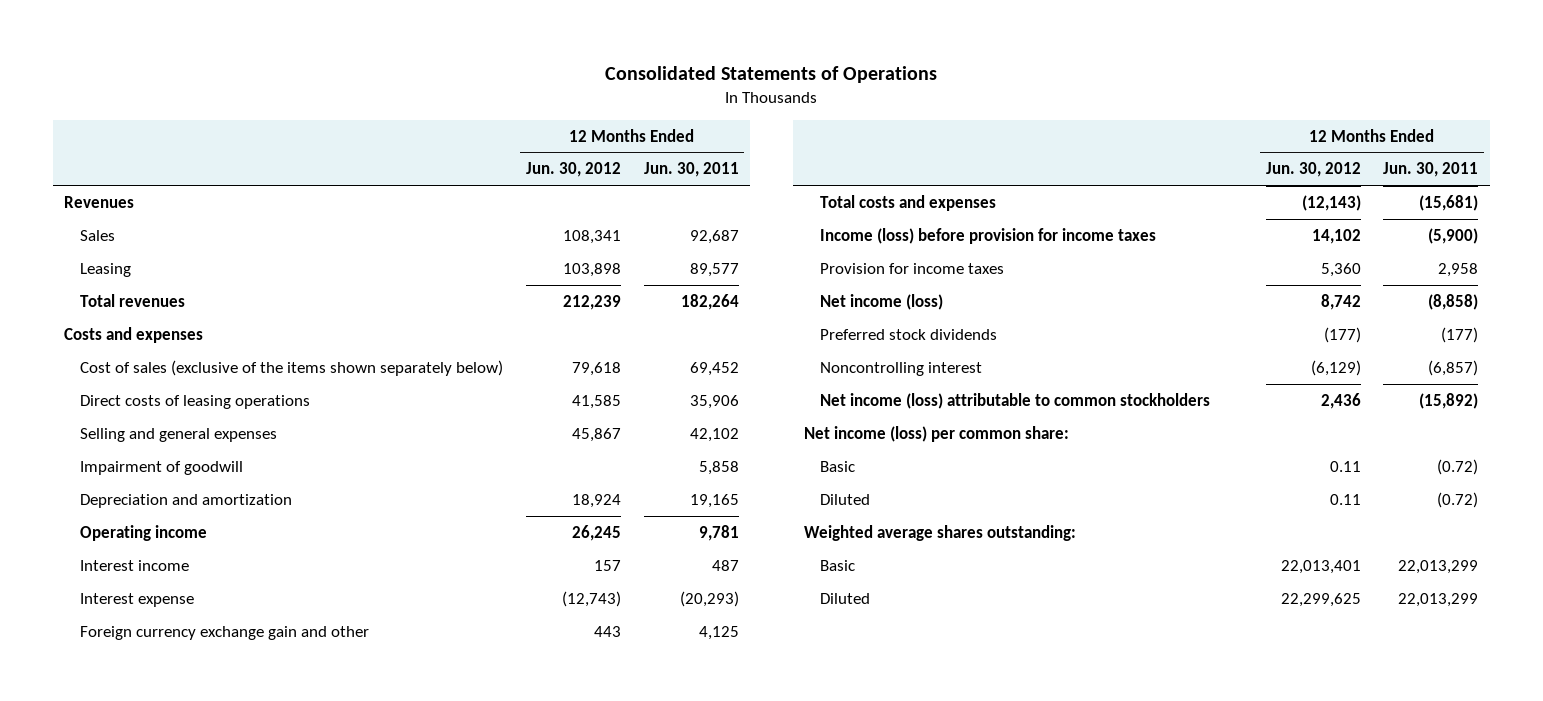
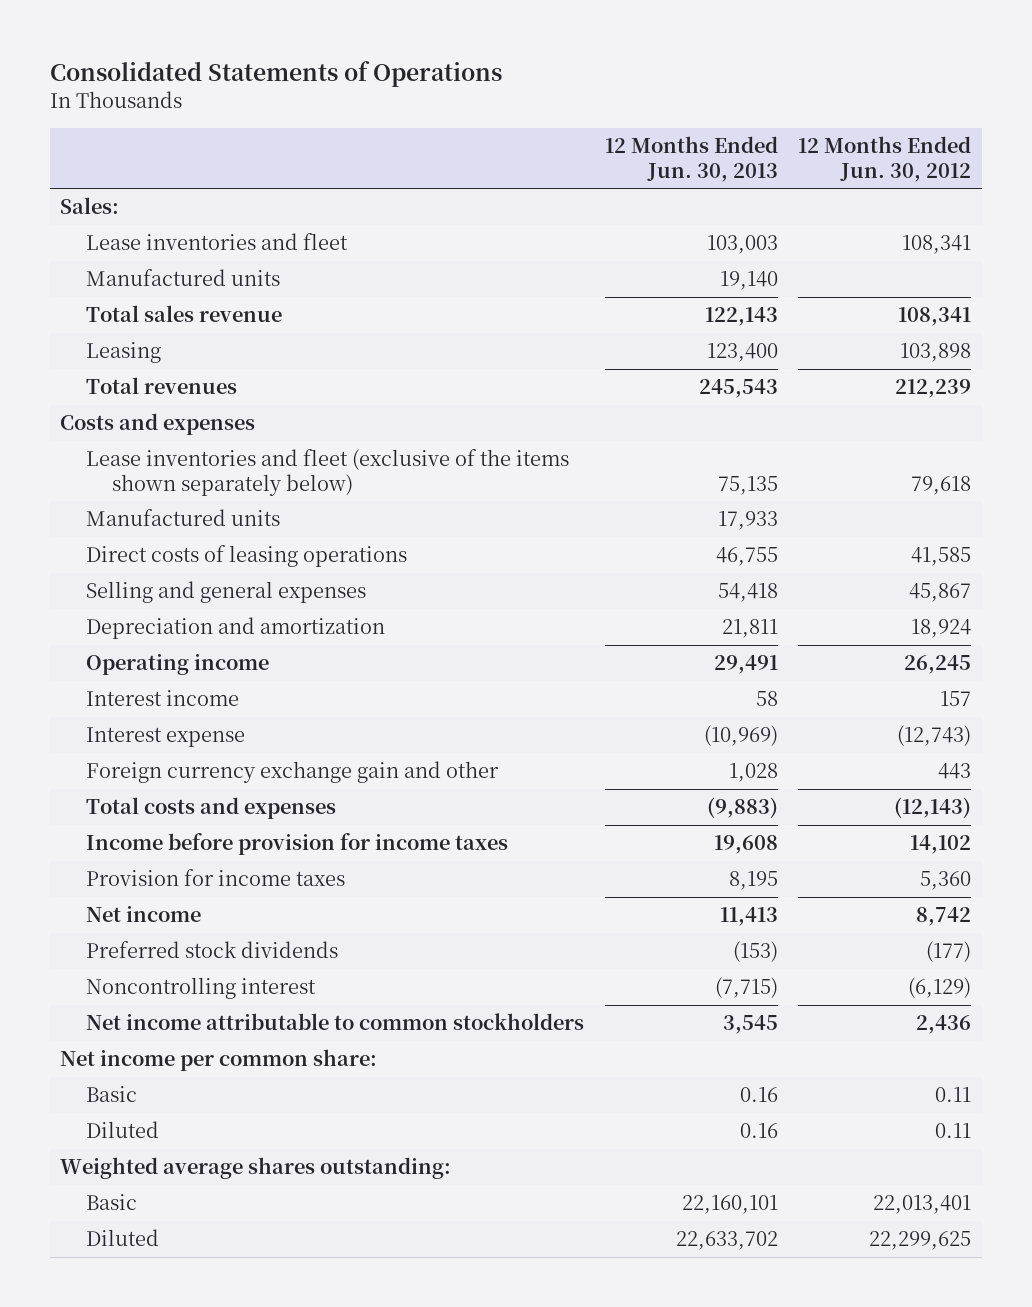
- | 12 Months Ended Jun. 30, 2012 | 12 Months Ended Jun. 30, 2011
+ | 12 Months Ended Jun. 30, 2013 | 12 Months Ended Jun. 30, 2012
- Revenues
- Sales | 108,341 | 92,687
+ Sales:
+ Lease inventories and fleet | 103,003 | 108,341
+ Manufactured units | 19,140 |
+ Total sales revenue | 122,143 | 108,341
- Cost of sales (exclusive of the items shown separately below) | 79,618 | 69,452
+ Lease inventories and fleet (exclusive of the items shown separately below) | 75,135 | 79,618
+ Manufactured units | 17,933 |
- Impairment of goodwill | | 5,858
- Income (loss) before provision for income taxes | 14,102 | (5,900)
+ Income before provision for income taxes | 19,608 | 14,102
- Net income (loss) | 8,742 | (8,858)
+ Net income | 11,413 | 8,742
- Net income (loss) attributable to common stockholders | 2,436 | (15,892)
- Net income (loss) per common share:
+ Net income attributable to common stockholders | 3,545 | 2,436
+ Net income per common share:

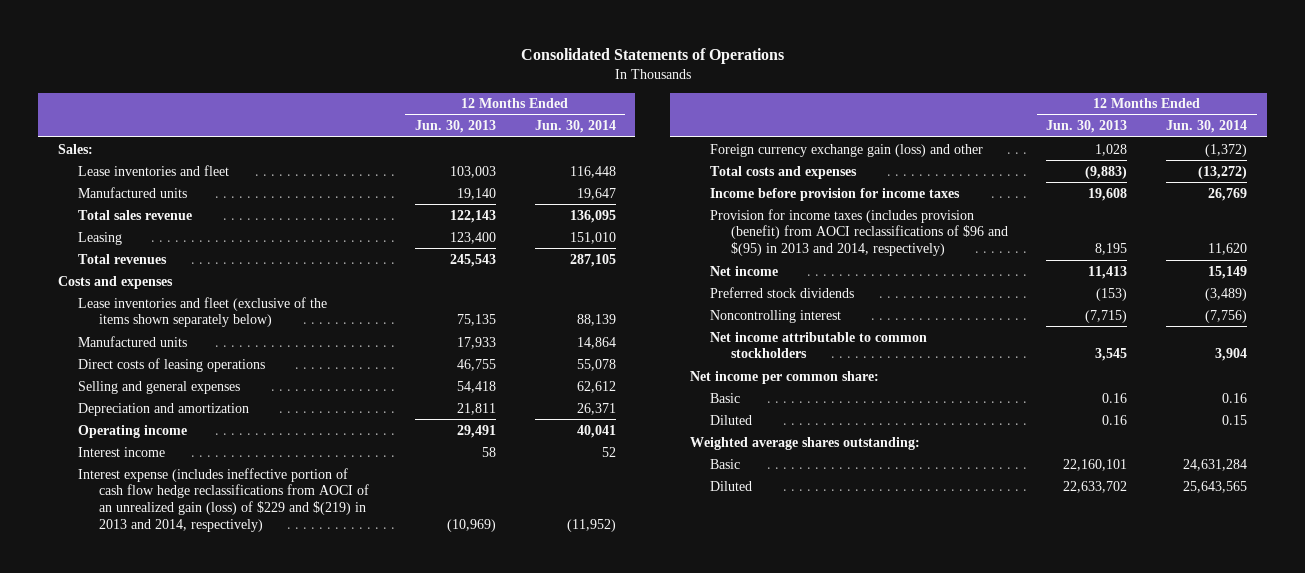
- | 12 Months Ended Jun. 30, 2013 | 12 Months Ended Jun. 30, 2012
+ | 12 Months Ended Jun. 30, 2013 | 12 Months Ended Jun. 30, 2014
- Interest expense | (10,969) | (12,743)
- Foreign currency exchange gain and other | 1,028 | 443
+ Interest expense (includes ineffective portion of cash flow hedge reclassifications from AOCI of an unrealized gain (loss) of $229 and $(219) in 2013 and 2014, respectively) | (10,969) | (11,952)
+ Foreign currency exchange gain (loss) and other | 1,028 | (1,372)
- Provision for income taxes | 8,195 | 5,360
+ Provision for income taxes (includes provision (benefit) from AOCI reclassifications of $96 and $(95) in 2013 and 2014, respectively) | 8,195 | 11,620

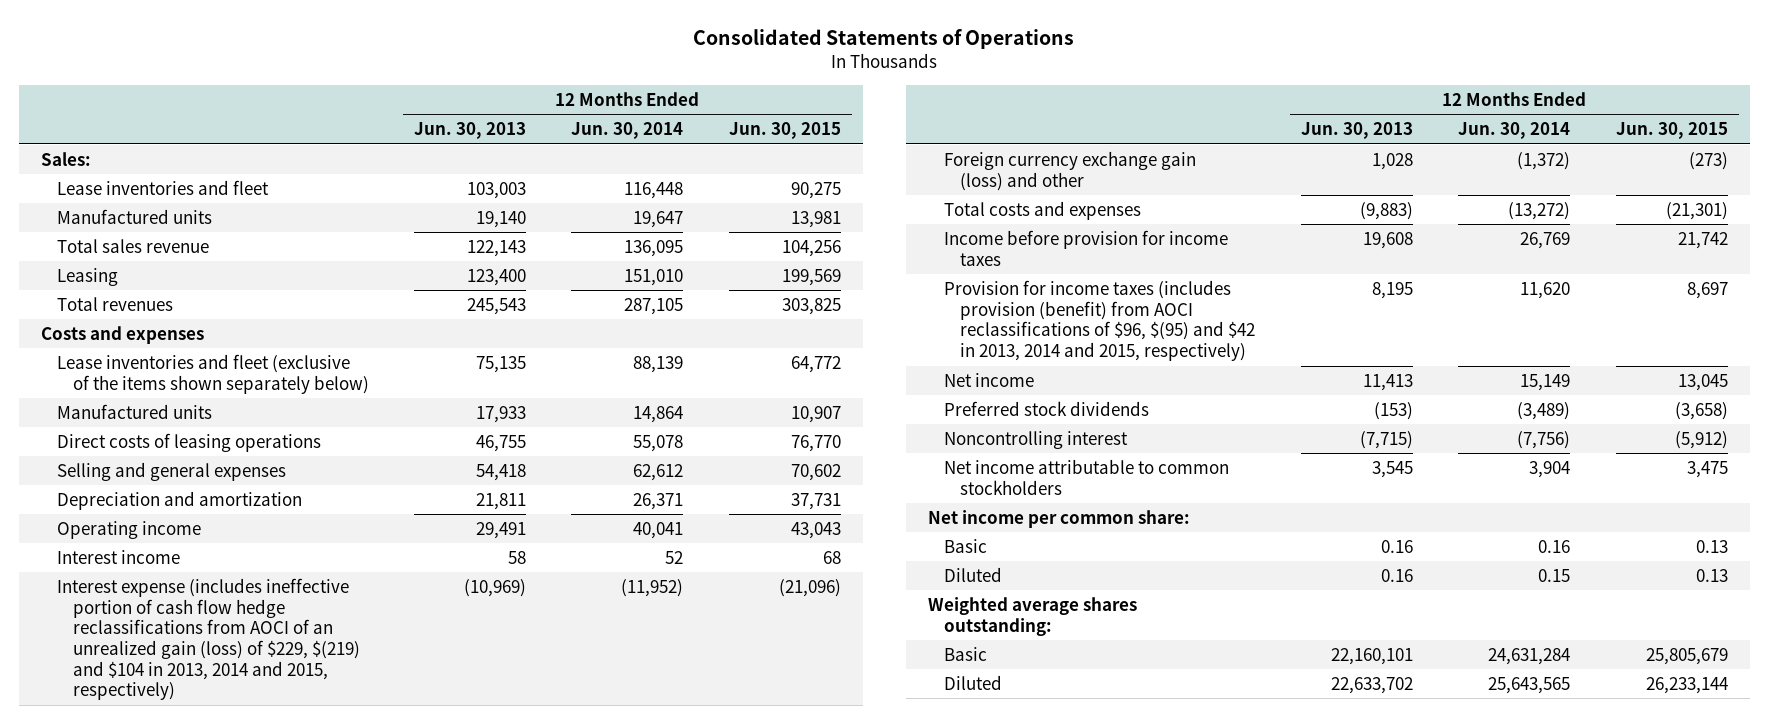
- | 12 Months Ended Jun. 30, 2013 | 12 Months Ended Jun. 30, 2014
+ | 12 Months Ended Jun. 30, 2013 | 12 Months Ended Jun. 30, 2014 | 12 Months Ended Jun. 30, 2015
- Interest expense (includes ineffective portion of cash flow hedge reclassifications from AOCI of an unrealized gain (loss) of $229 and $(219) in 2013 and 2014, respectively) | (10,969) | (11,952)
+ Interest expense (includes ineffective portion of cash flow hedge reclassifications from AOCI of an unrealized gain (loss) of $229, $(219) and $104 in 2013, 2014 and 2015, respectively) | (10,969) | (11,952) | (21,096)
- Provision for income taxes (includes provision (benefit) from AOCI reclassifications of $96 and $(95) in 2013 and 2014, respectively) | 8,195 | 11,620
+ Provision for income taxes (includes provision (benefit) from AOCI reclassifications of $96, $(95) and $42 in 2013, 2014 and 2015, respectively) | 8,195 | 11,620 | 8,697

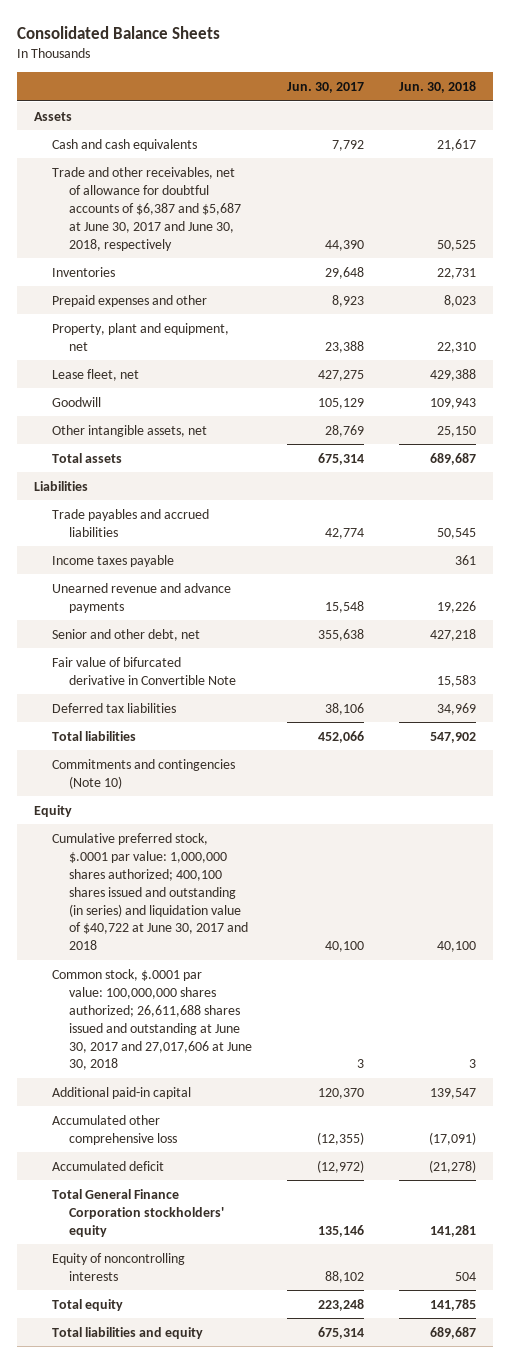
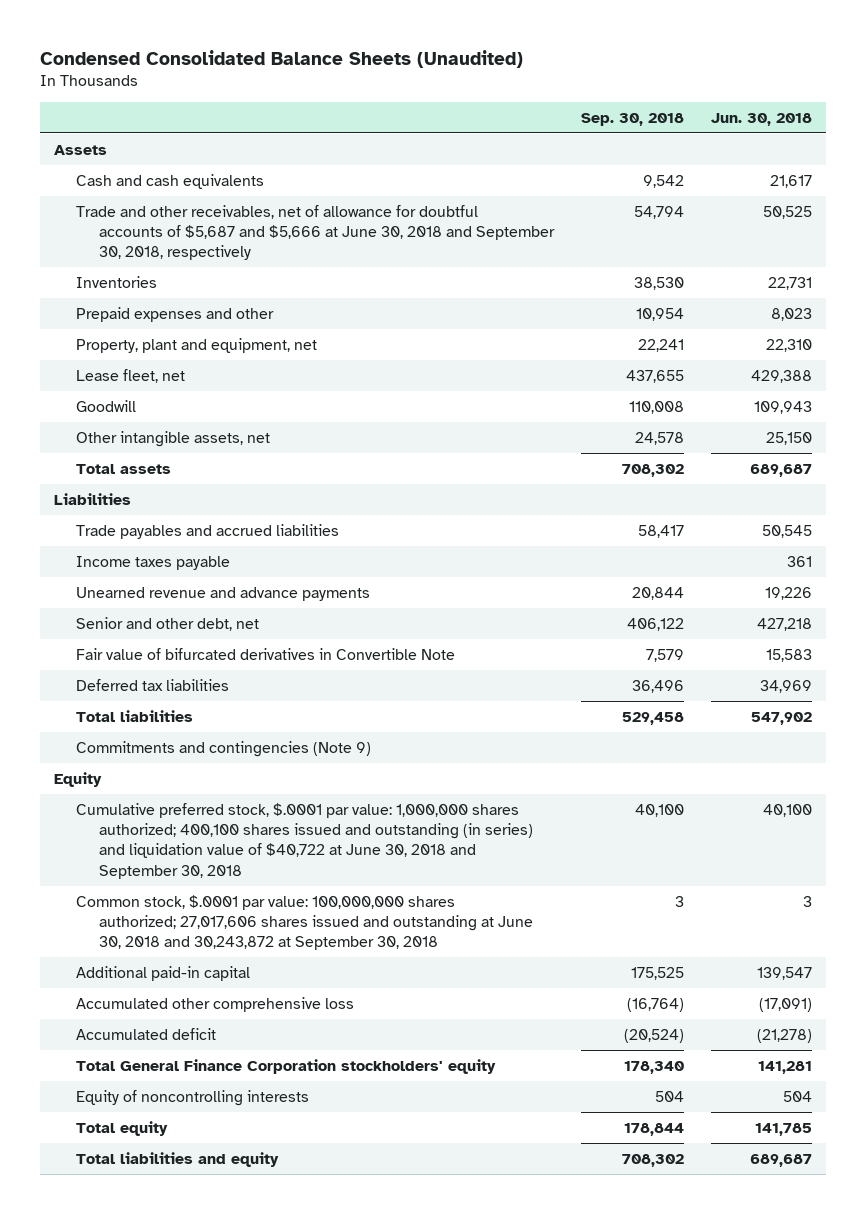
- Consolidated Balance Sheets
+ Condensed Consolidated Balance Sheets (Unaudited)
- | Jun. 30, 2017 | Jun. 30, 2018
+ | Sep. 30, 2018 | Jun. 30, 2018
- Trade and other receivables, net of allowance for doubtful accounts of $6,387 and $5,687 at June 30, 2017 and June 30, 2018, respectively | 44,390 | 50,525
+ Trade and other receivables, net of allowance for doubtful accounts of $5,687 and $5,666 at June 30, 2018 and September 30, 2018, respectively | 54,794 | 50,525
- Fair value of bifurcated derivative in Convertible Note | | 15,583
+ Fair value of bifurcated derivatives in Convertible Note | 7,579 | 15,583
- Commitments and contingencies (Note 10)
+ Commitments and contingencies (Note 9)
- Cumulative preferred stock, $.0001 par value: 1,000,000 shares authorized; 400,100 shares issued and outstanding (in series) and liquidation value of $40,722 at June 30, 2017 and 2018 | 40,100 | 40,100
- Common stock, $.0001 par value: 100,000,000 shares authorized; 26,611,688 shares issued and outstanding at June 30, 2017 and 27,017,606 at June 30, 2018 | 3 | 3
+ Cumulative preferred stock, $.0001 par value: 1,000,000 shares authorized; 400,100 shares issued and outstanding (in series) and liquidation value of $40,722 at June 30, 2018 and September 30, 2018 | 40,100 | 40,100
+ Common stock, $.0001 par value: 100,000,000 shares authorized; 27,017,606 shares issued and outstanding at June 30, 2018 and 30,243,872 at September 30, 2018 | 3 | 3

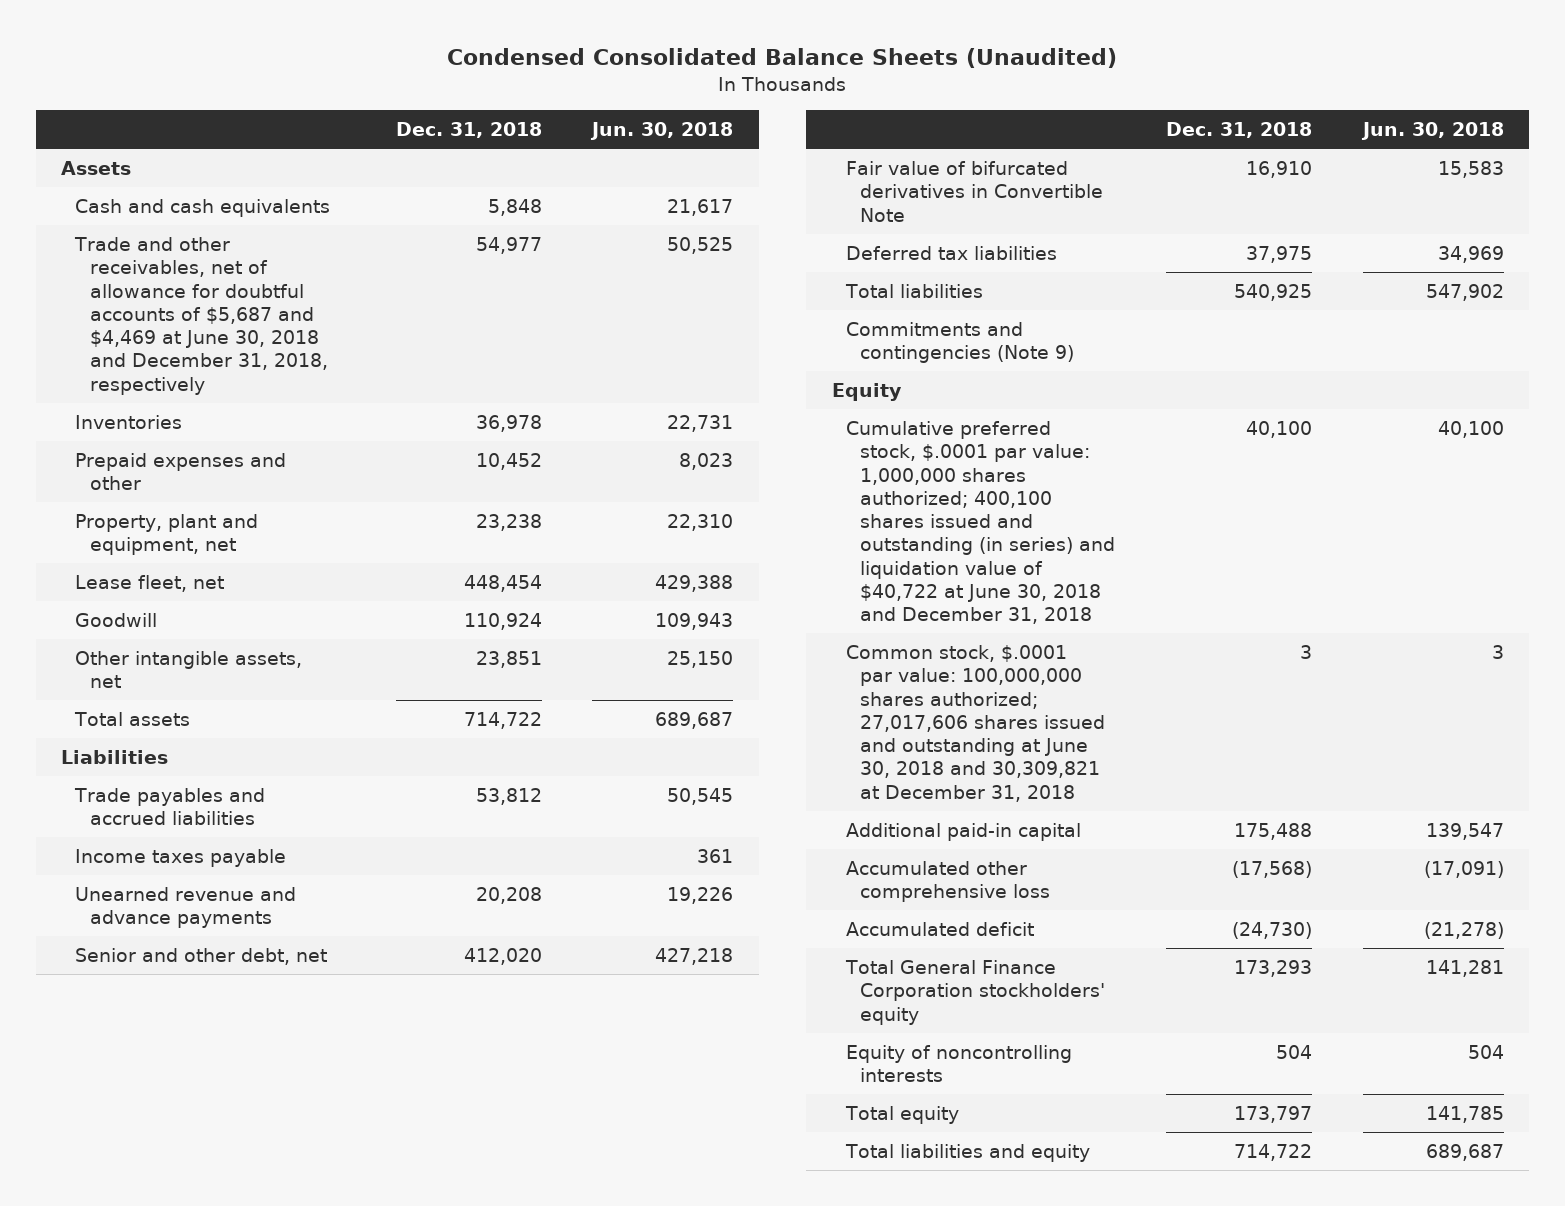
- | Sep. 30, 2018 | Jun. 30, 2018
+ | Dec. 31, 2018 | Jun. 30, 2018
- Trade and other receivables, net of allowance for doubtful accounts of $5,687 and $5,666 at June 30, 2018 and September 30, 2018, respectively | 54,794 | 50,525
+ Trade and other receivables, net of allowance for doubtful accounts of $5,687 and $4,469 at June 30, 2018 and December 31, 2018, respectively | 54,977 | 50,525
- Cumulative preferred stock, $.0001 par value: 1,000,000 shares authorized; 400,100 shares issued and outstanding (in series) and liquidation value of $40,722 at June 30, 2018 and September 30, 2018 | 40,100 | 40,100
- Common stock, $.0001 par value: 100,000,000 shares authorized; 27,017,606 shares issued and outstanding at June 30, 2018 and 30,243,872 at September 30, 2018 | 3 | 3
+ Cumulative preferred stock, $.0001 par value: 1,000,000 shares authorized; 400,100 shares issued and outstanding (in series) and liquidation value of $40,722 at June 30, 2018 and December 31, 2018 | 40,100 | 40,100
+ Common stock, $.0001 par value: 100,000,000 shares authorized; 27,017,606 shares issued and outstanding at June 30, 2018 and 30,309,821 at December 31, 2018 | 3 | 3

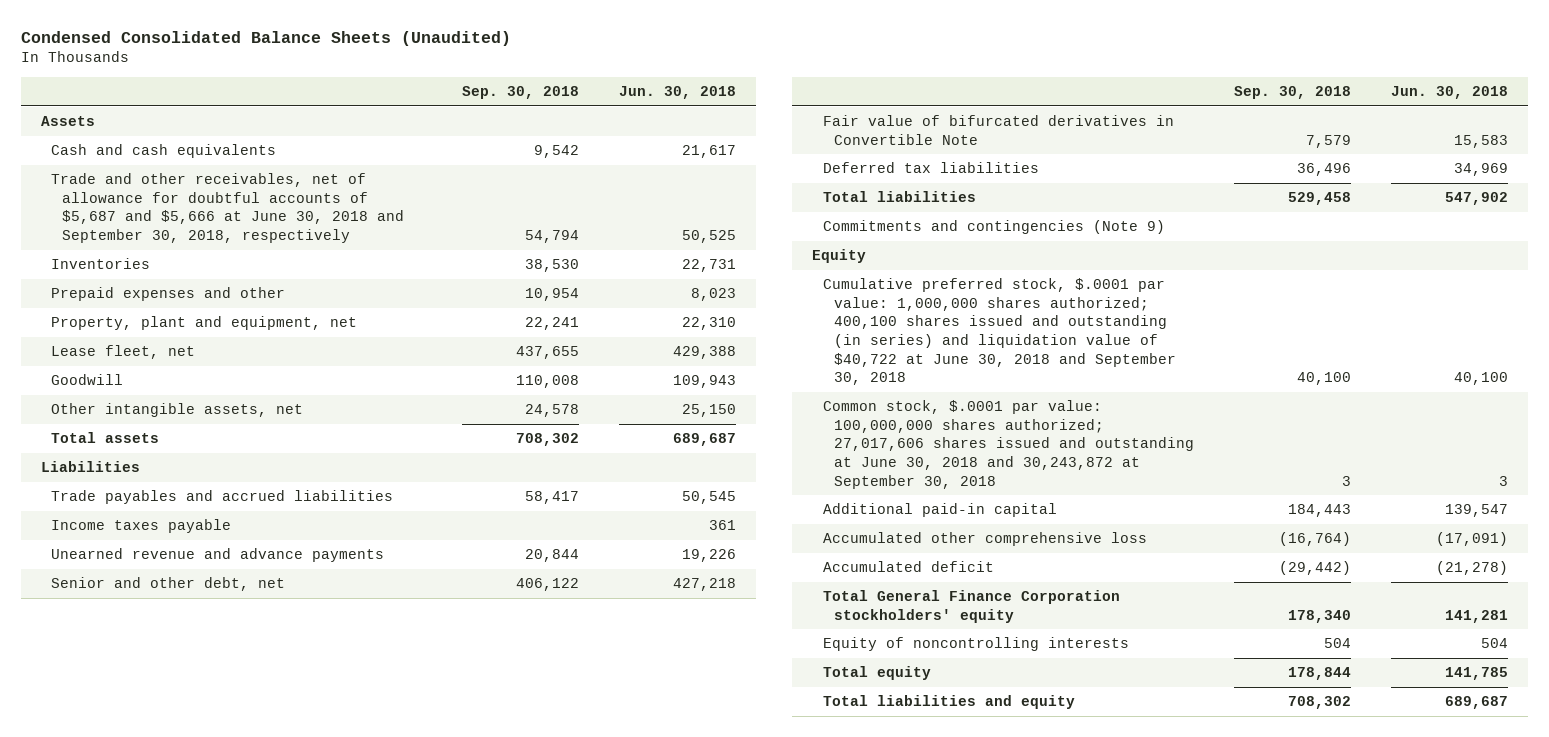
- | Dec. 31, 2018 | Jun. 30, 2018
+ | Sep. 30, 2018 | Jun. 30, 2018
- Trade and other receivables, net of allowance for doubtful accounts of $5,687 and $4,469 at June 30, 2018 and December 31, 2018, respectively | 54,977 | 50,525
+ Trade and other receivables, net of allowance for doubtful accounts of $5,687 and $5,666 at June 30, 2018 and September 30, 2018, respectively | 54,794 | 50,525
- Cumulative preferred stock, $.0001 par value: 1,000,000 shares authorized; 400,100 shares issued and outstanding (in series) and liquidation value of $40,722 at June 30, 2018 and December 31, 2018 | 40,100 | 40,100
- Common stock, $.0001 par value: 100,000,000 shares authorized; 27,017,606 shares issued and outstanding at June 30, 2018 and 30,309,821 at December 31, 2018 | 3 | 3
+ Cumulative preferred stock, $.0001 par value: 1,000,000 shares authorized; 400,100 shares issued and outstanding (in series) and liquidation value of $40,722 at June 30, 2018 and September 30, 2018 | 40,100 | 40,100
+ Common stock, $.0001 par value: 100,000,000 shares authorized; 27,017,606 shares issued and outstanding at June 30, 2018 and 30,243,872 at September 30, 2018 | 3 | 3

